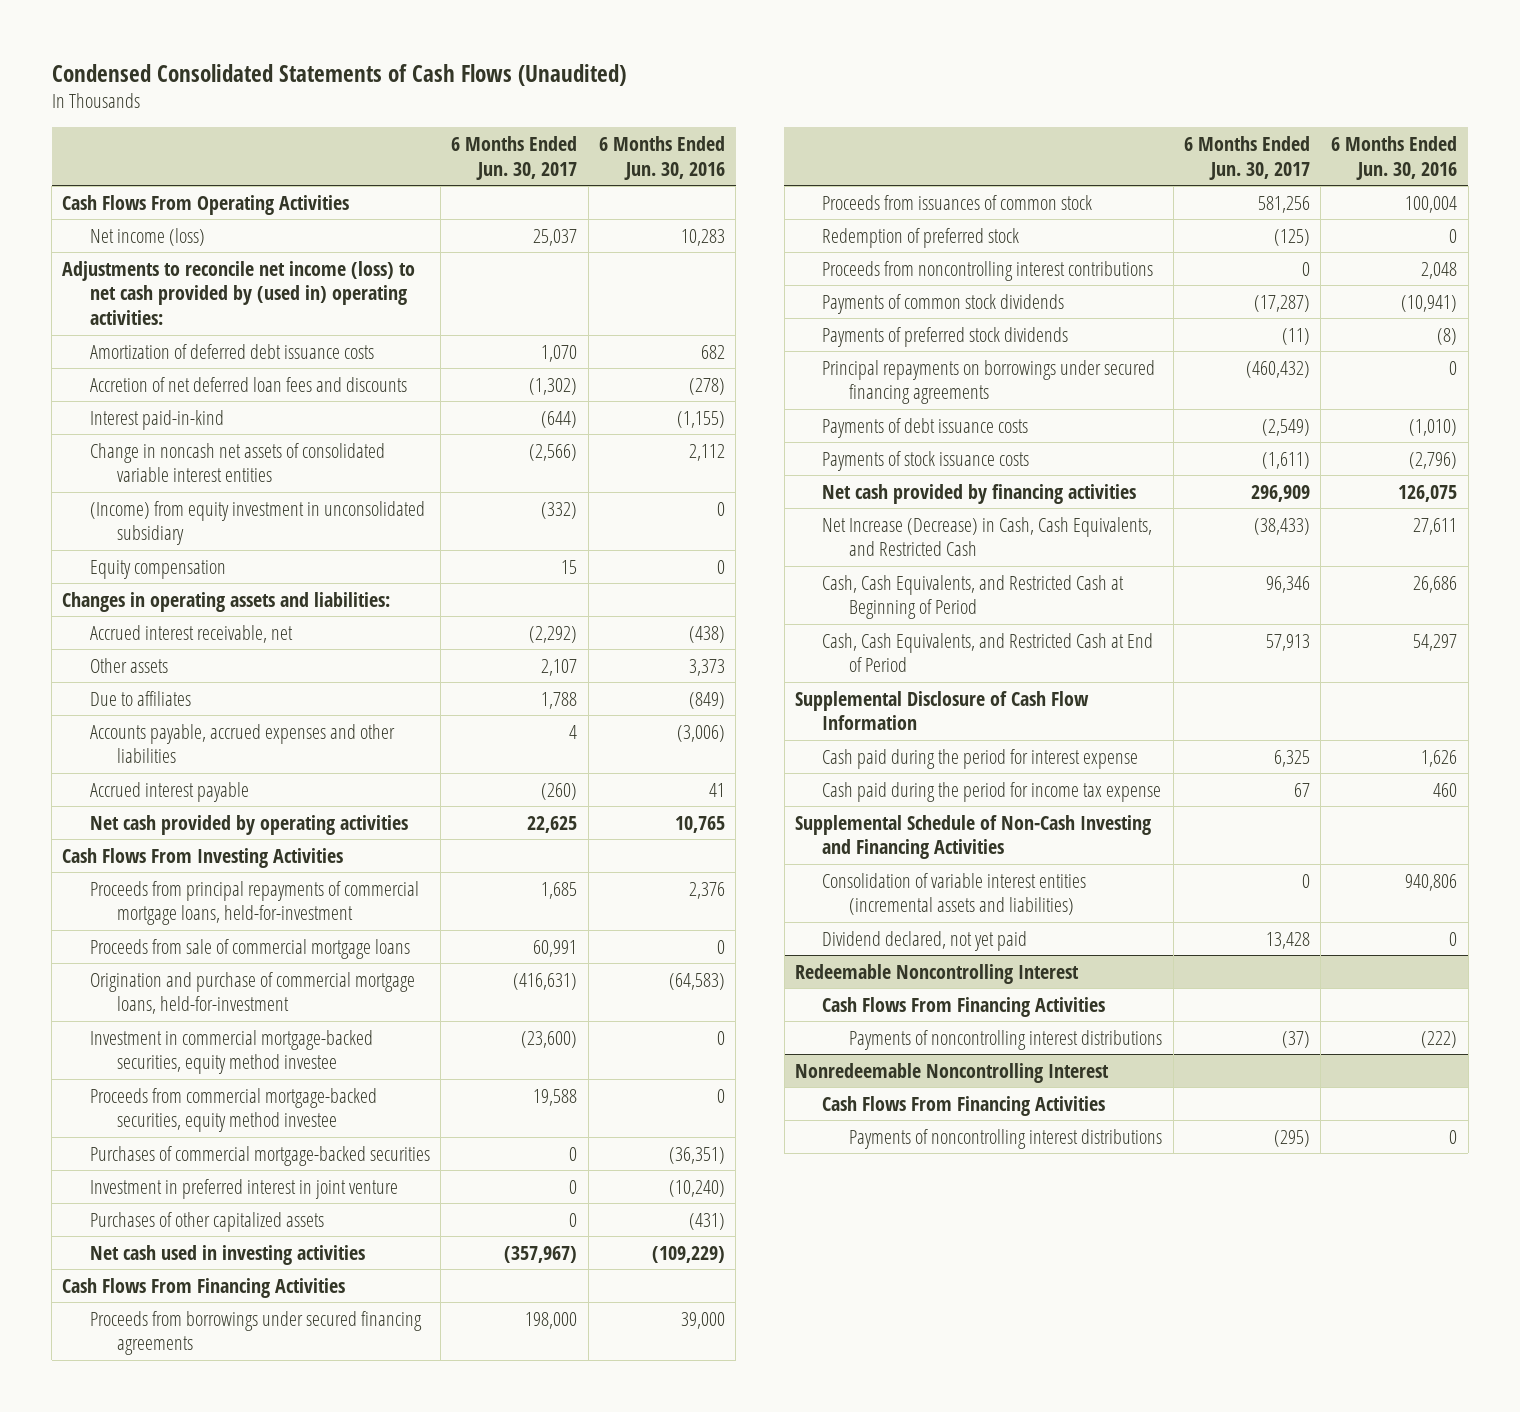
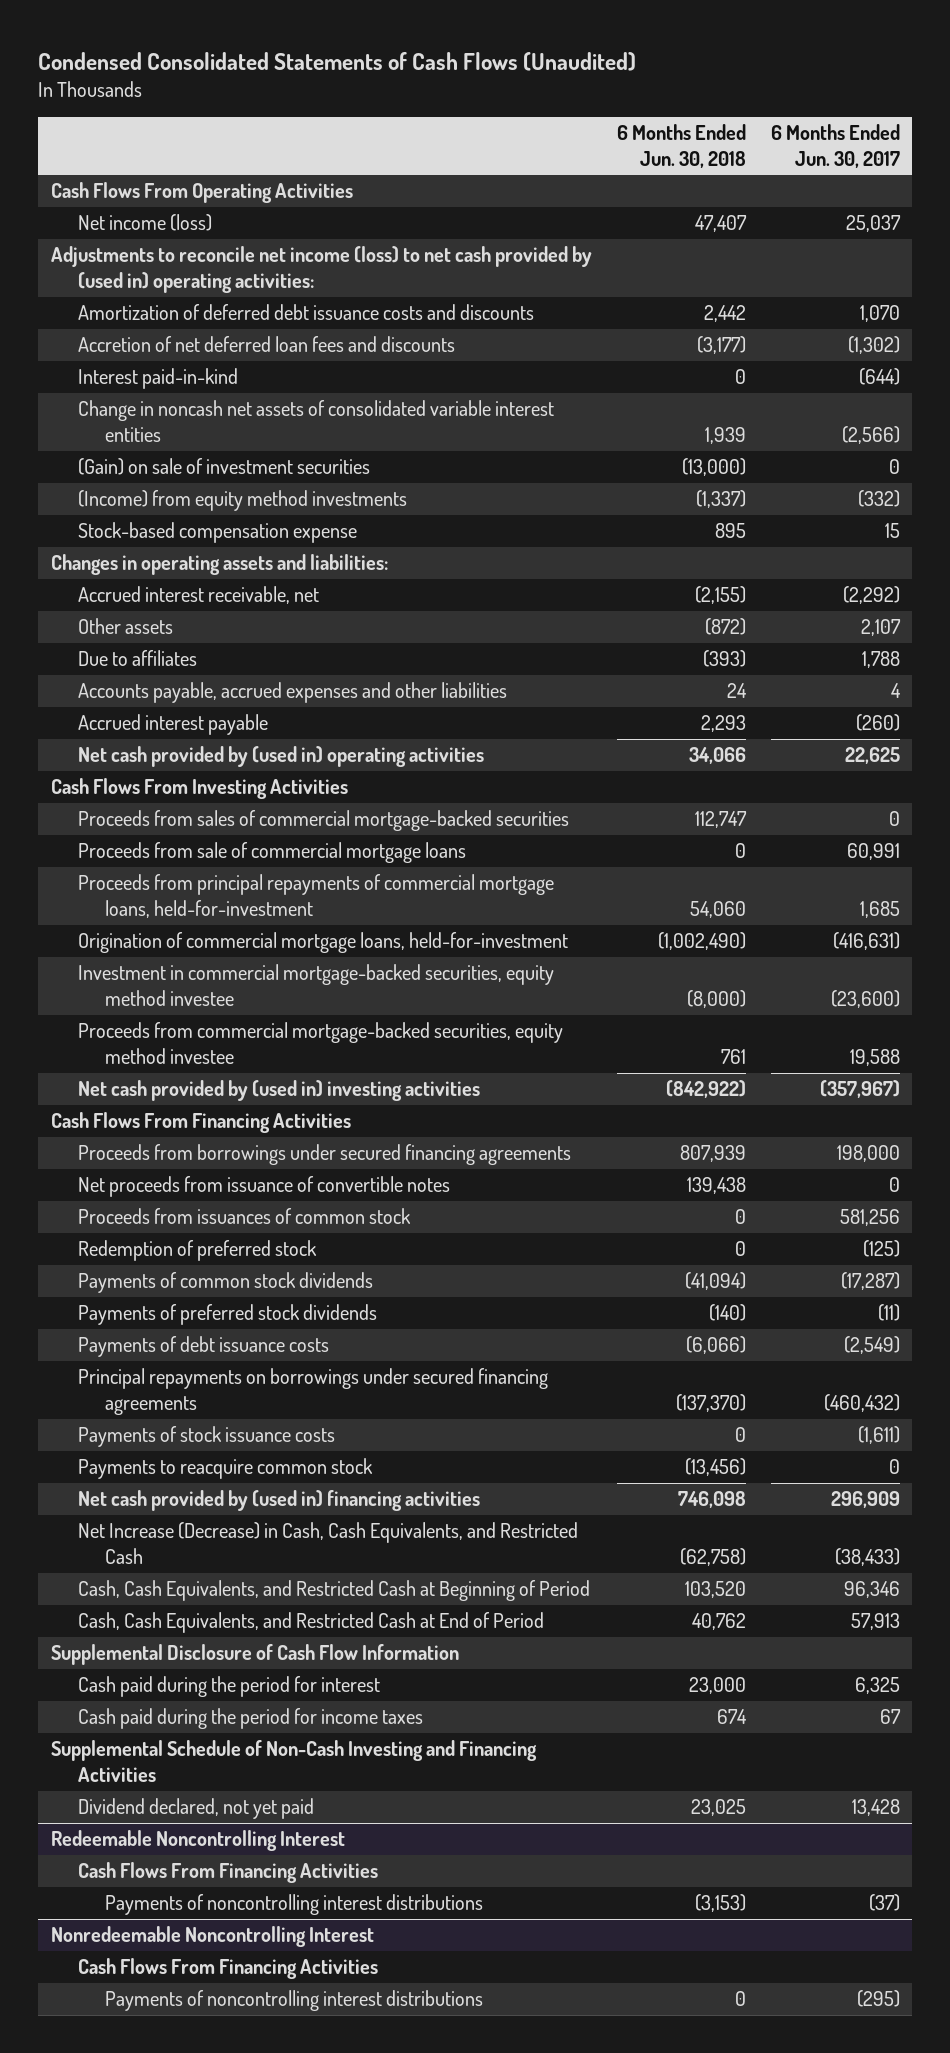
- | 6 Months Ended Jun. 30, 2017 | 6 Months Ended Jun. 30, 2016
+ | 6 Months Ended Jun. 30, 2018 | 6 Months Ended Jun. 30, 2017
- Amortization of deferred debt issuance costs | 1,070 | 682
+ Amortization of deferred debt issuance costs and discounts | 2,442 | 1,070
- (Income) from equity investment in unconsolidated subsidiary | (332) | 0
- Equity compensation | 15 | 0
+ (Gain) on sale of investment securities | (13,000) | 0
+ (Income) from equity method investments | (1,337) | (332)
+ Stock-based compensation expense | 895 | 15
- Net cash provided by operating activities | 22,625 | 10,765
+ Net cash provided by (used in) operating activities | 34,066 | 22,625
+ Proceeds from sales of commercial mortgage-backed securities | 112,747 | 0
- Origination and purchase of commercial mortgage loans, held-for-investment | (416,631) | (64,583)
moved down: Proceeds from principal repayments of commercial mortgage loans, held-for-investment | 54,060 | 1,685
+ Origination of commercial mortgage loans, held-for-investment | (1,002,490) | (416,631)
- Purchases of commercial mortgage-backed securities | 0 | (36,351)
- Investment in preferred interest in joint venture | 0 | (10,240)
- Purchases of other capitalized assets | 0 | (431)
- Net cash used in investing activities | (357,967) | (109,229)
+ Net cash provided by (used in) investing activities | (842,922) | (357,967)
+ Net proceeds from issuance of convertible notes | 139,438 | 0
- Proceeds from noncontrolling interest contributions | 0 | 2,048
moved down: Principal repayments on borrowings under secured financing agreements | (137,370) | (460,432)
- Net cash provided by financing activities | 296,909 | 126,075
+ Payments to reacquire common stock | (13,456) | 0
+ Net cash provided by (used in) financing activities | 746,098 | 296,909
- Cash paid during the period for interest expense | 6,325 | 1,626
- Cash paid during the period for income tax expense | 67 | 460
+ Cash paid during the period for interest | 23,000 | 6,325
+ Cash paid during the period for income taxes | 674 | 67
- Consolidation of variable interest entities (incremental assets and liabilities) | 0 | 940,806

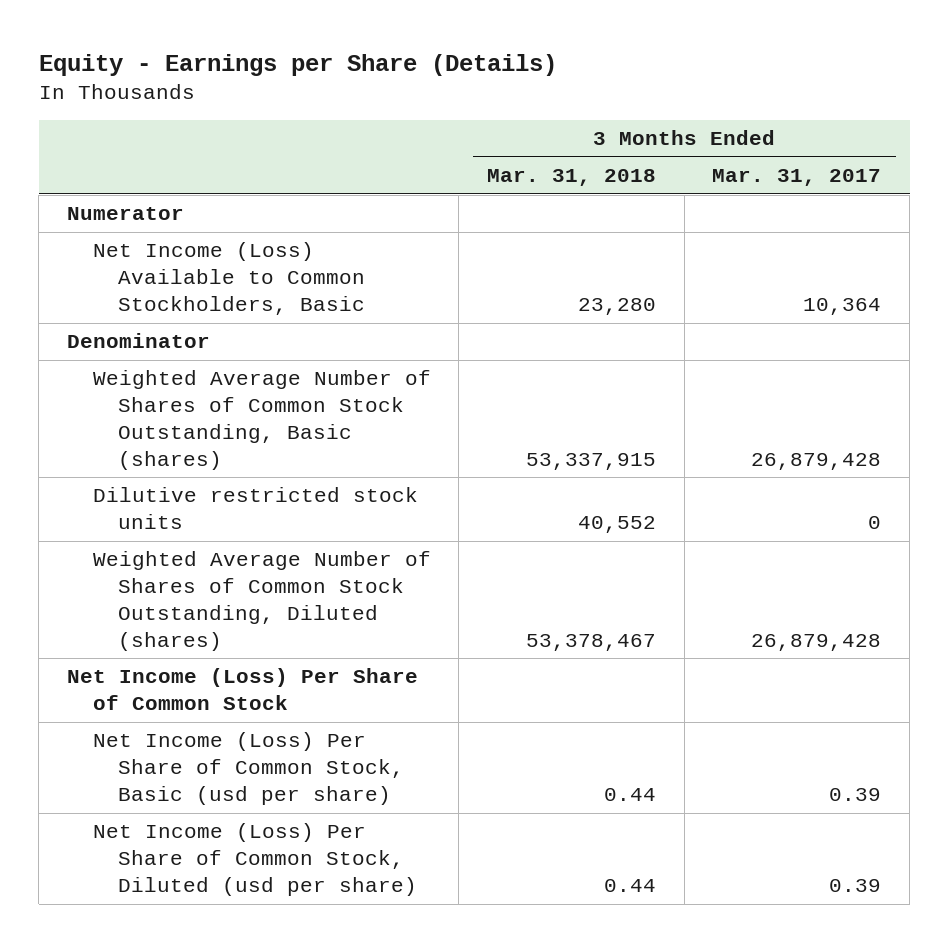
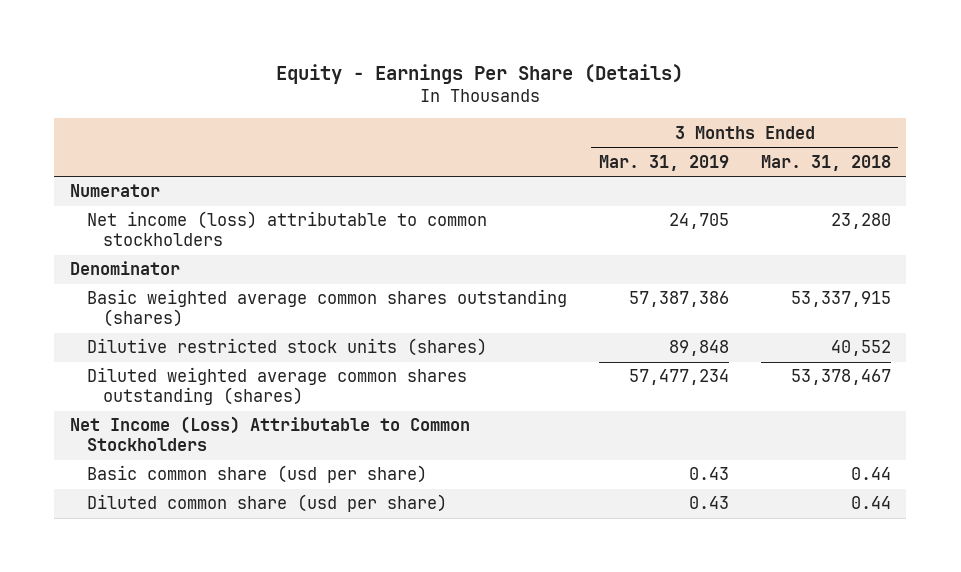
- Equity - Earnings per Share (Details)
+ Equity - Earnings Per Share (Details)
- | 3 Months Ended Mar. 31, 2018 | 3 Months Ended Mar. 31, 2017
+ | 3 Months Ended Mar. 31, 2019 | 3 Months Ended Mar. 31, 2018
- Net Income (Loss) Available to Common Stockholders, Basic | 23,280 | 10,364
+ Net income (loss) attributable to common stockholders | 24,705 | 23,280
- Weighted Average Number of Shares of Common Stock Outstanding, Basic (shares) | 53,337,915 | 26,879,428
- Dilutive restricted stock units | 40,552 | 0
- Weighted Average Number of Shares of Common Stock Outstanding, Diluted (shares) | 53,378,467 | 26,879,428
- Net Income (Loss) Per Share of Common Stock
- Net Income (Loss) Per Share of Common Stock, Basic (usd per share) | 0.44 | 0.39
- Net Income (Loss) Per Share of Common Stock, Diluted (usd per share) | 0.44 | 0.39
+ Basic weighted average common shares outstanding (shares) | 57,387,386 | 53,337,915
+ Dilutive restricted stock units (shares) | 89,848 | 40,552
+ Diluted weighted average common shares outstanding (shares) | 57,477,234 | 53,378,467
+ Net Income (Loss) Attributable to Common Stockholders
+ Basic common share (usd per share) | 0.43 | 0.44
+ Diluted common share (usd per share) | 0.43 | 0.44

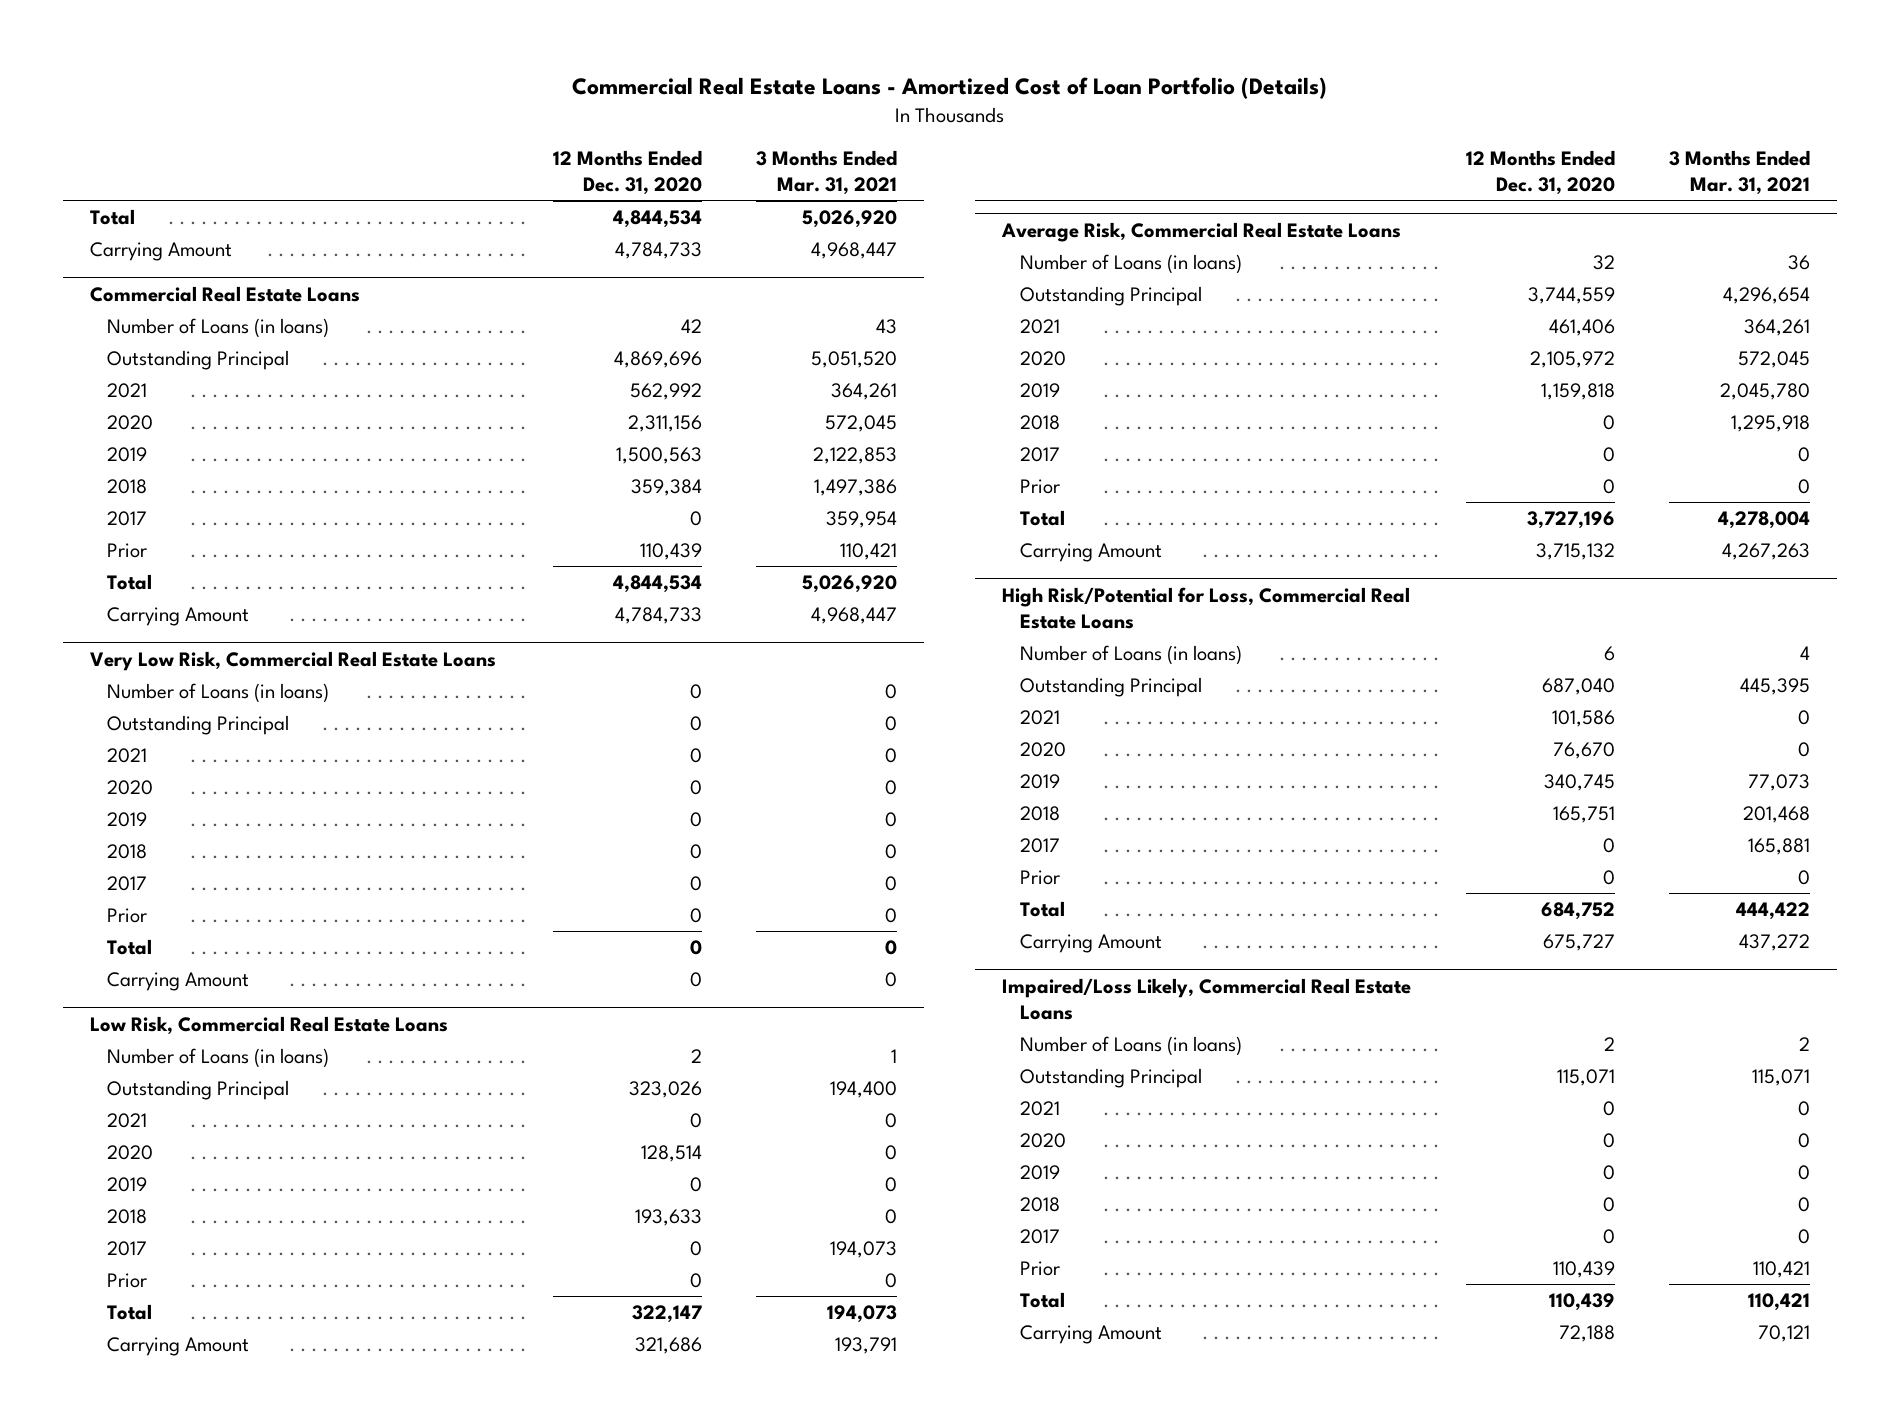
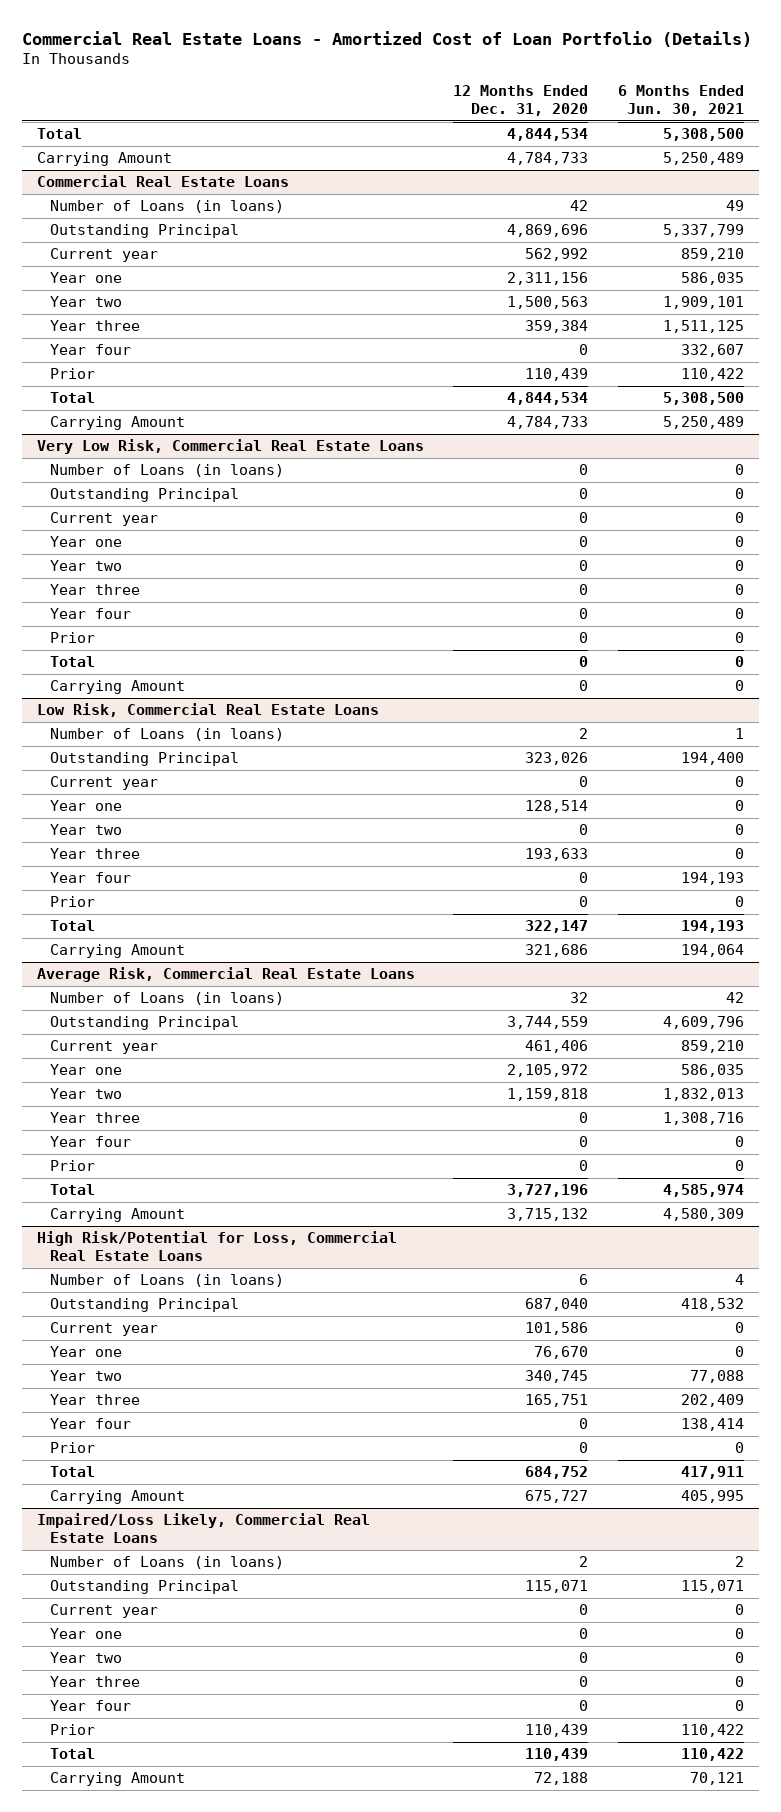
- | 12 Months Ended Dec. 31, 2020 | 3 Months Ended Mar. 31, 2021
+ | 12 Months Ended Dec. 31, 2020 | 6 Months Ended Jun. 30, 2021
@ Commercial Real Estate Loans
- 2021 | 562,992 | 364,261
- 2020 | 2,311,156 | 572,045
- 2019 | 1,500,563 | 2,122,853
- 2018 | 359,384 | 1,497,386
- 2017 | 0 | 359,954
+ Current year | 562,992 | 859,210
+ Year one | 2,311,156 | 586,035
+ Year two | 1,500,563 | 1,909,101
+ Year three | 359,384 | 1,511,125
+ Year four | 0 | 332,607
@ Very Low Risk, Commercial Real Estate Loans
- 2021 | 0 | 0
- 2020 | 0 | 0
- 2019 | 0 | 0
- 2018 | 0 | 0
- 2017 | 0 | 0
+ Current year | 0 | 0
+ Year one | 0 | 0
+ Year two | 0 | 0
+ Year three | 0 | 0
+ Year four | 0 | 0
@ Low Risk, Commercial Real Estate Loans
- 2021 | 0 | 0
- 2020 | 128,514 | 0
- 2019 | 0 | 0
- 2018 | 193,633 | 0
- 2017 | 0 | 194,073
+ Current year | 0 | 0
+ Year one | 128,514 | 0
+ Year two | 0 | 0
+ Year three | 193,633 | 0
+ Year four | 0 | 194,193
@ Average Risk, Commercial Real Estate Loans
- 2021 | 461,406 | 364,261
- 2020 | 2,105,972 | 572,045
- 2019 | 1,159,818 | 2,045,780
- 2018 | 0 | 1,295,918
- 2017 | 0 | 0
+ Current year | 461,406 | 859,210
+ Year one | 2,105,972 | 586,035
+ Year two | 1,159,818 | 1,832,013
+ Year three | 0 | 1,308,716
+ Year four | 0 | 0
@ High Risk/Potential for Loss, Commercial Real Estate Loans
- 2021 | 101,586 | 0
- 2020 | 76,670 | 0
- 2019 | 340,745 | 77,073
- 2018 | 165,751 | 201,468
- 2017 | 0 | 165,881
+ Current year | 101,586 | 0
+ Year one | 76,670 | 0
+ Year two | 340,745 | 77,088
+ Year three | 165,751 | 202,409
+ Year four | 0 | 138,414
@ Impaired/Loss Likely, Commercial Real Estate Loans
- 2021 | 0 | 0
- 2020 | 0 | 0
- 2019 | 0 | 0
- 2018 | 0 | 0
- 2017 | 0 | 0
+ Current year | 0 | 0
+ Year one | 0 | 0
+ Year two | 0 | 0
+ Year three | 0 | 0
+ Year four | 0 | 0

